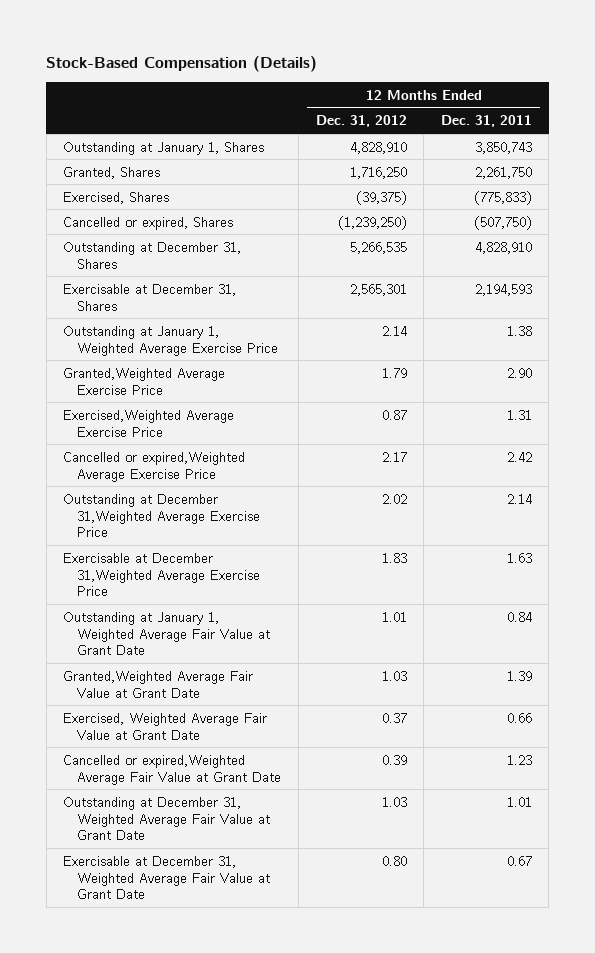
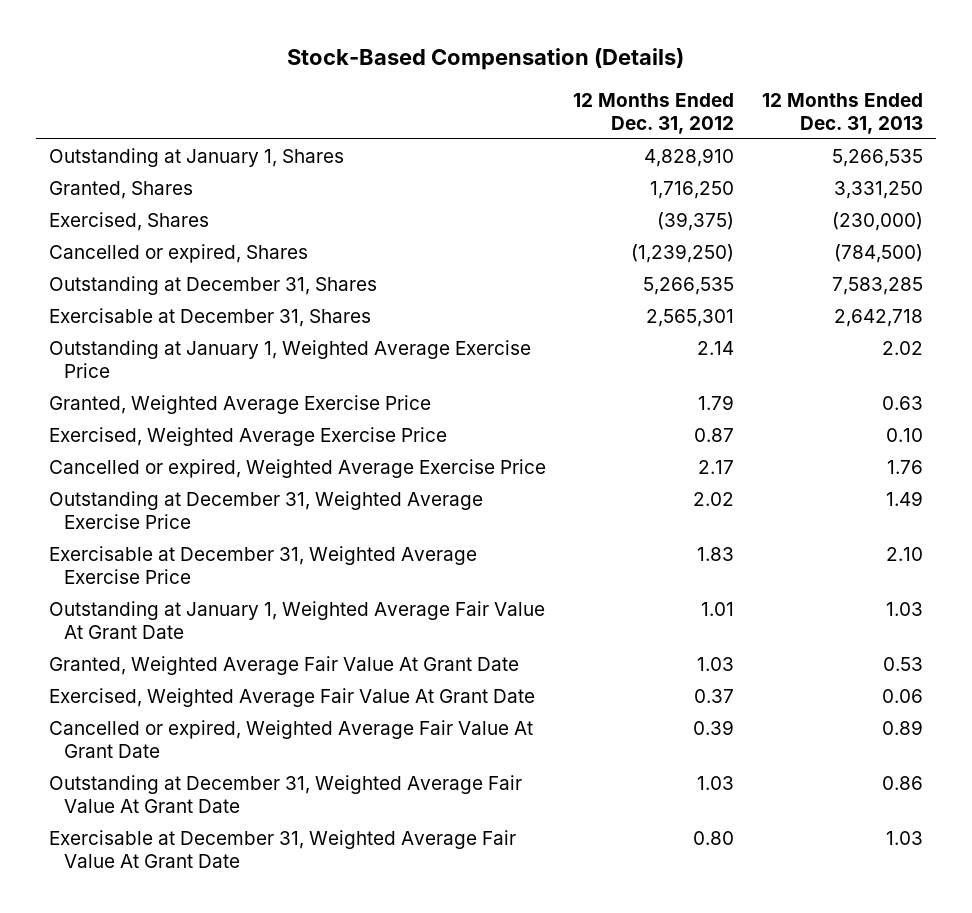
- | 12 Months Ended Dec. 31, 2012 | 12 Months Ended Dec. 31, 2011
+ | 12 Months Ended Dec. 31, 2012 | 12 Months Ended Dec. 31, 2013
- Granted,Weighted Average Exercise Price | 1.79 | 2.90
- Exercised,Weighted Average Exercise Price | 0.87 | 1.31
- Cancelled or expired,Weighted Average Exercise Price | 2.17 | 2.42
- Outstanding at December 31,Weighted Average Exercise Price | 2.02 | 2.14
- Exercisable at December 31,Weighted Average Exercise Price | 1.83 | 1.63
- Outstanding at January 1, Weighted Average Fair Value at Grant Date | 1.01 | 0.84
- Granted,Weighted Average Fair Value at Grant Date | 1.03 | 1.39
- Exercised, Weighted Average Fair Value at Grant Date | 0.37 | 0.66
- Cancelled or expired,Weighted Average Fair Value at Grant Date | 0.39 | 1.23
- Outstanding at December 31, Weighted Average Fair Value at Grant Date | 1.03 | 1.01
- Exercisable at December 31, Weighted Average Fair Value at Grant Date | 0.80 | 0.67
+ Granted, Weighted Average Exercise Price | 1.79 | 0.63
+ Exercised, Weighted Average Exercise Price | 0.87 | 0.10
+ Cancelled or expired, Weighted Average Exercise Price | 2.17 | 1.76
+ Outstanding at December 31, Weighted Average Exercise Price | 2.02 | 1.49
+ Exercisable at December 31, Weighted Average Exercise Price | 1.83 | 2.10
+ Outstanding at January 1, Weighted Average Fair Value At Grant Date | 1.01 | 1.03
+ Granted, Weighted Average Fair Value At Grant Date | 1.03 | 0.53
+ Exercised, Weighted Average Fair Value At Grant Date | 0.37 | 0.06
+ Cancelled or expired, Weighted Average Fair Value At Grant Date | 0.39 | 0.89
+ Outstanding at December 31, Weighted Average Fair Value At Grant Date | 1.03 | 0.86
+ Exercisable at December 31, Weighted Average Fair Value At Grant Date | 0.80 | 1.03

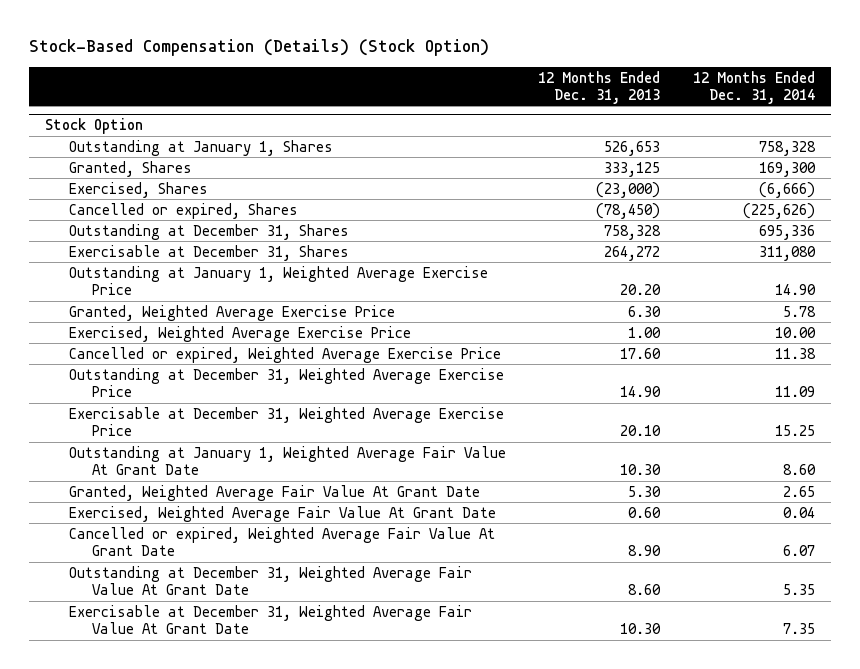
- Stock-Based Compensation (Details)
+ Stock-Based Compensation (Details) (Stock Option)
- | 12 Months Ended Dec. 31, 2012 | 12 Months Ended Dec. 31, 2013
+ | 12 Months Ended Dec. 31, 2013 | 12 Months Ended Dec. 31, 2014
- Outstanding at January 1, Shares | 4,828,910 | 5,266,535
- Granted, Shares | 1,716,250 | 3,331,250
- Exercised, Shares | (39,375) | (230,000)
- Cancelled or expired, Shares | (1,239,250) | (784,500)
- Outstanding at December 31, Shares | 5,266,535 | 7,583,285
- Exercisable at December 31, Shares | 2,565,301 | 2,642,718
- Outstanding at January 1, Weighted Average Exercise Price | 2.14 | 2.02
- Granted, Weighted Average Exercise Price | 1.79 | 0.63
- Exercised, Weighted Average Exercise Price | 0.87 | 0.10
- Cancelled or expired, Weighted Average Exercise Price | 2.17 | 1.76
- Outstanding at December 31, Weighted Average Exercise Price | 2.02 | 1.49
- Exercisable at December 31, Weighted Average Exercise Price | 1.83 | 2.10
- Outstanding at January 1, Weighted Average Fair Value At Grant Date | 1.01 | 1.03
- Granted, Weighted Average Fair Value At Grant Date | 1.03 | 0.53
- Exercised, Weighted Average Fair Value At Grant Date | 0.37 | 0.06
- Cancelled or expired, Weighted Average Fair Value At Grant Date | 0.39 | 0.89
- Outstanding at December 31, Weighted Average Fair Value At Grant Date | 1.03 | 0.86
- Exercisable at December 31, Weighted Average Fair Value At Grant Date | 0.80 | 1.03
+ Stock Option
+ Outstanding at January 1, Shares | 526,653 | 758,328
+ Granted, Shares | 333,125 | 169,300
+ Exercised, Shares | (23,000) | (6,666)
+ Cancelled or expired, Shares | (78,450) | (225,626)
+ Outstanding at December 31, Shares | 758,328 | 695,336
+ Exercisable at December 31, Shares | 264,272 | 311,080
+ Outstanding at January 1, Weighted Average Exercise Price | 20.20 | 14.90
+ Granted, Weighted Average Exercise Price | 6.30 | 5.78
+ Exercised, Weighted Average Exercise Price | 1.00 | 10.00
+ Cancelled or expired, Weighted Average Exercise Price | 17.60 | 11.38
+ Outstanding at December 31, Weighted Average Exercise Price | 14.90 | 11.09
+ Exercisable at December 31, Weighted Average Exercise Price | 20.10 | 15.25
+ Outstanding at January 1, Weighted Average Fair Value At Grant Date | 10.30 | 8.60
+ Granted, Weighted Average Fair Value At Grant Date | 5.30 | 2.65
+ Exercised, Weighted Average Fair Value At Grant Date | 0.60 | 0.04
+ Cancelled or expired, Weighted Average Fair Value At Grant Date | 8.90 | 6.07
+ Outstanding at December 31, Weighted Average Fair Value At Grant Date | 8.60 | 5.35
+ Exercisable at December 31, Weighted Average Fair Value At Grant Date | 10.30 | 7.35

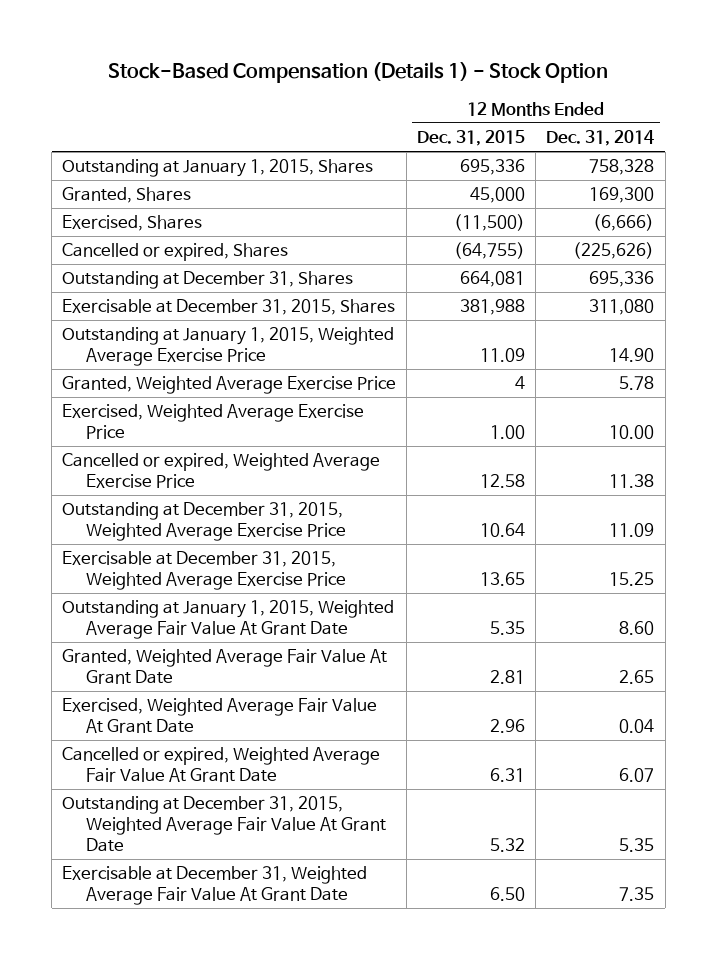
- Stock-Based Compensation (Details) (Stock Option)
+ Stock-Based Compensation (Details 1) - Stock Option
- | 12 Months Ended Dec. 31, 2013 | 12 Months Ended Dec. 31, 2014
+ | 12 Months Ended Dec. 31, 2015 | 12 Months Ended Dec. 31, 2014
- Stock Option
- Outstanding at January 1, Shares | 526,653 | 758,328
+ Outstanding at January 1, 2015, Shares | 695,336 | 758,328
- Exercisable at December 31, Shares | 264,272 | 311,080
- Outstanding at January 1, Weighted Average Exercise Price | 20.20 | 14.90
+ Exercisable at December 31, 2015, Shares | 381,988 | 311,080
+ Outstanding at January 1, 2015, Weighted Average Exercise Price | 11.09 | 14.90
- Outstanding at December 31, Weighted Average Exercise Price | 14.90 | 11.09
- Exercisable at December 31, Weighted Average Exercise Price | 20.10 | 15.25
- Outstanding at January 1, Weighted Average Fair Value At Grant Date | 10.30 | 8.60
+ Outstanding at December 31, 2015, Weighted Average Exercise Price | 10.64 | 11.09
+ Exercisable at December 31, 2015, Weighted Average Exercise Price | 13.65 | 15.25
+ Outstanding at January 1, 2015, Weighted Average Fair Value At Grant Date | 5.35 | 8.60
- Outstanding at December 31, Weighted Average Fair Value At Grant Date | 8.60 | 5.35
+ Outstanding at December 31, 2015, Weighted Average Fair Value At Grant Date | 5.32 | 5.35

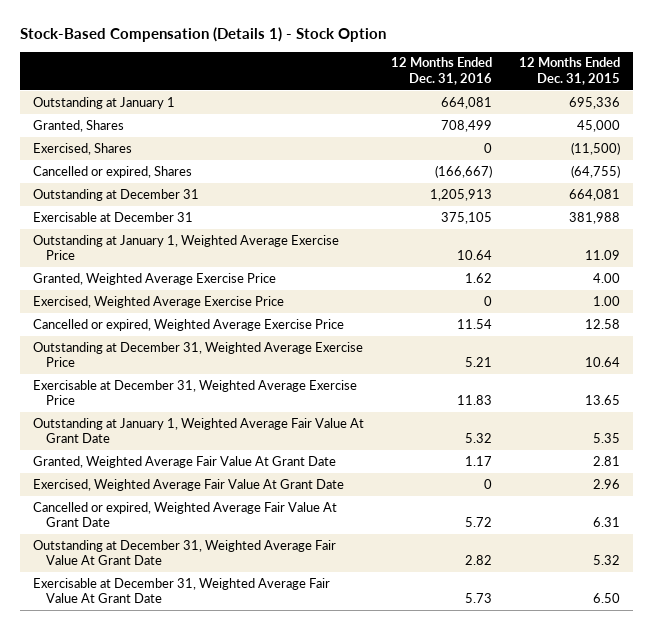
- | 12 Months Ended Dec. 31, 2015 | 12 Months Ended Dec. 31, 2014
+ | 12 Months Ended Dec. 31, 2016 | 12 Months Ended Dec. 31, 2015
- Outstanding at January 1, 2015, Shares | 695,336 | 758,328
+ Outstanding at January 1 | 664,081 | 695,336
- Outstanding at December 31, Shares | 664,081 | 695,336
- Exercisable at December 31, 2015, Shares | 381,988 | 311,080
- Outstanding at January 1, 2015, Weighted Average Exercise Price | 11.09 | 14.90
- Granted, Weighted Average Exercise Price | 4 | 5.78
+ Outstanding at December 31 | 1,205,913 | 664,081
+ Exercisable at December 31 | 375,105 | 381,988
+ Outstanding at January 1, Weighted Average Exercise Price | 10.64 | 11.09
+ Granted, Weighted Average Exercise Price | 1.62 | 4.00
- Outstanding at December 31, 2015, Weighted Average Exercise Price | 10.64 | 11.09
- Exercisable at December 31, 2015, Weighted Average Exercise Price | 13.65 | 15.25
- Outstanding at January 1, 2015, Weighted Average Fair Value At Grant Date | 5.35 | 8.60
+ Outstanding at December 31, Weighted Average Exercise Price | 5.21 | 10.64
+ Exercisable at December 31, Weighted Average Exercise Price | 11.83 | 13.65
+ Outstanding at January 1, Weighted Average Fair Value At Grant Date | 5.32 | 5.35
- Outstanding at December 31, 2015, Weighted Average Fair Value At Grant Date | 5.32 | 5.35
+ Outstanding at December 31, Weighted Average Fair Value At Grant Date | 2.82 | 5.32

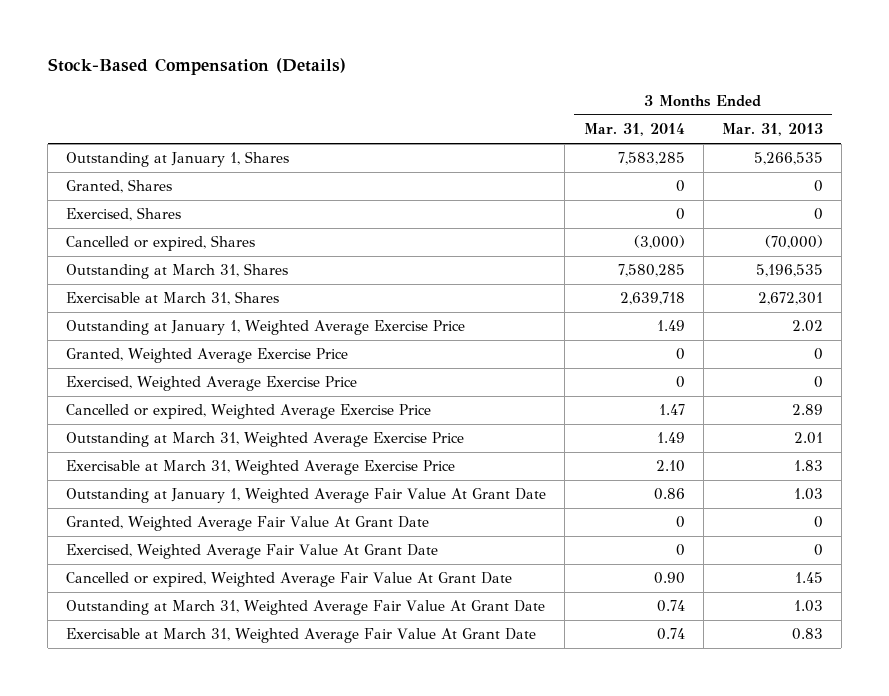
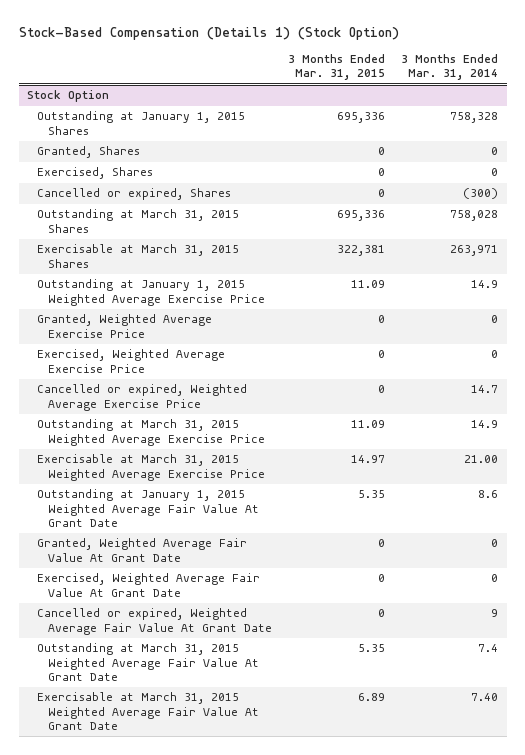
- Stock-Based Compensation (Details)
+ Stock-Based Compensation (Details 1) (Stock Option)
- | 3 Months Ended Mar. 31, 2014 | 3 Months Ended Mar. 31, 2013
+ | 3 Months Ended Mar. 31, 2015 | 3 Months Ended Mar. 31, 2014
- Outstanding at January 1, Shares | 7,583,285 | 5,266,535
+ Stock Option
+ Outstanding at January 1, 2015 Shares | 695,336 | 758,328
- Cancelled or expired, Shares | (3,000) | (70,000)
- Outstanding at March 31, Shares | 7,580,285 | 5,196,535
- Exercisable at March 31, Shares | 2,639,718 | 2,672,301
- Outstanding at January 1, Weighted Average Exercise Price | 1.49 | 2.02
+ Cancelled or expired, Shares | 0 | (300)
+ Outstanding at March 31, 2015 Shares | 695,336 | 758,028
+ Exercisable at March 31, 2015 Shares | 322,381 | 263,971
+ Outstanding at January 1, 2015 Weighted Average Exercise Price | 11.09 | 14.9
- Cancelled or expired, Weighted Average Exercise Price | 1.47 | 2.89
- Outstanding at March 31, Weighted Average Exercise Price | 1.49 | 2.01
- Exercisable at March 31, Weighted Average Exercise Price | 2.10 | 1.83
- Outstanding at January 1, Weighted Average Fair Value At Grant Date | 0.86 | 1.03
+ Cancelled or expired, Weighted Average Exercise Price | 0 | 14.7
+ Outstanding at March 31, 2015 Weighted Average Exercise Price | 11.09 | 14.9
+ Exercisable at March 31, 2015 Weighted Average Exercise Price | 14.97 | 21.00
+ Outstanding at January 1, 2015 Weighted Average Fair Value At Grant Date | 5.35 | 8.6
- Cancelled or expired, Weighted Average Fair Value At Grant Date | 0.90 | 1.45
- Outstanding at March 31, Weighted Average Fair Value At Grant Date | 0.74 | 1.03
- Exercisable at March 31, Weighted Average Fair Value At Grant Date | 0.74 | 0.83
+ Cancelled or expired, Weighted Average Fair Value At Grant Date | 0 | 9
+ Outstanding at March 31, 2015 Weighted Average Fair Value At Grant Date | 5.35 | 7.4
+ Exercisable at March 31, 2015 Weighted Average Fair Value At Grant Date | 6.89 | 7.40

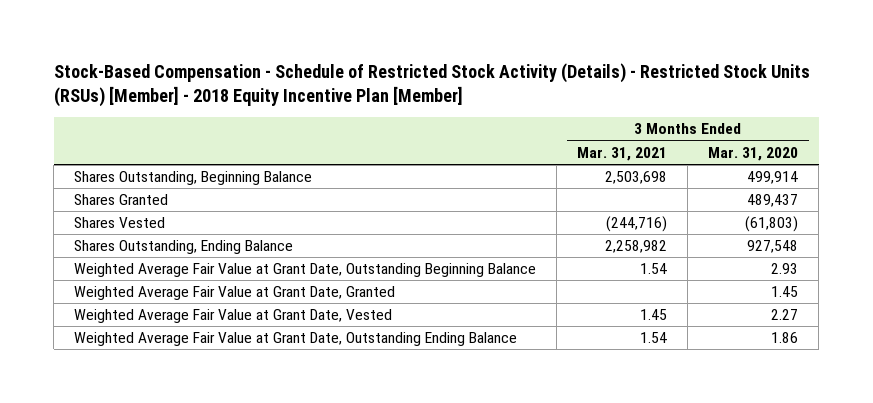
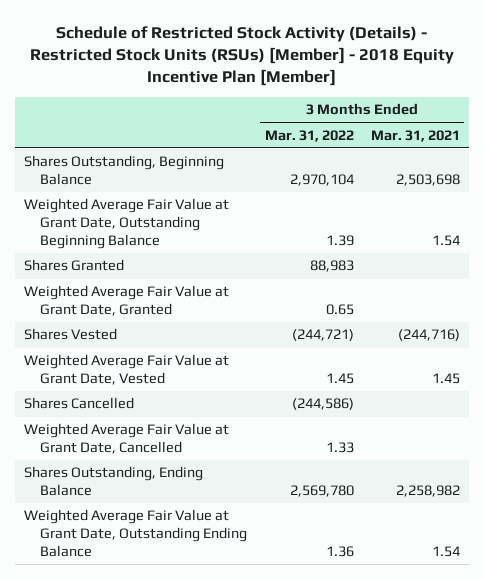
- Stock-Based Compensation - Schedule of Restricted Stock Activity (Details) - Restricted Stock Units (RSUs) [Member] - 2018 Equity Incentive Plan [Member]
+ Schedule of Restricted Stock Activity (Details) - Restricted Stock Units (RSUs) [Member] - 2018 Equity Incentive Plan [Member]
- | 3 Months Ended Mar. 31, 2021 | 3 Months Ended Mar. 31, 2020
+ | 3 Months Ended Mar. 31, 2022 | 3 Months Ended Mar. 31, 2021
moved down: Shares Granted | 88,983 |
moved down: Shares Vested | (244,721) | (244,716)
+ Shares Cancelled | (244,586) |
+ Weighted Average Fair Value at Grant Date, Cancelled | 1.33 |
moved down: Shares Outstanding, Ending Balance | 2,569,780 | 2,258,982

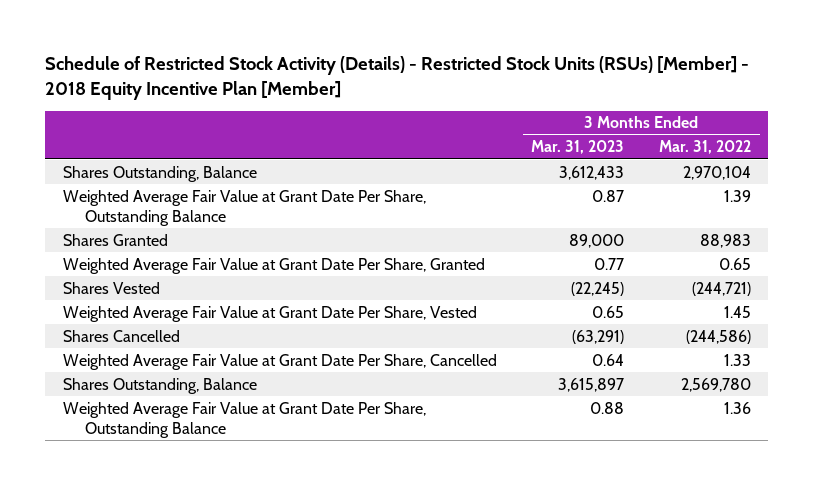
- | 3 Months Ended Mar. 31, 2022 | 3 Months Ended Mar. 31, 2021
+ | 3 Months Ended Mar. 31, 2023 | 3 Months Ended Mar. 31, 2022
- Shares Outstanding, Beginning Balance | 2,970,104 | 2,503,698
- Weighted Average Fair Value at Grant Date, Outstanding Beginning Balance | 1.39 | 1.54
+ Shares Outstanding, Balance | 3,612,433 | 2,970,104
+ Weighted Average Fair Value at Grant Date Per Share, Outstanding Balance | 0.87 | 1.39
- Weighted Average Fair Value at Grant Date, Granted | 0.65 |
+ Weighted Average Fair Value at Grant Date Per Share, Granted | 0.77 | 0.65
- Weighted Average Fair Value at Grant Date, Vested | 1.45 | 1.45
+ Weighted Average Fair Value at Grant Date Per Share, Vested | 0.65 | 1.45
- Weighted Average Fair Value at Grant Date, Cancelled | 1.33 |
- Shares Outstanding, Ending Balance | 2,569,780 | 2,258,982
- Weighted Average Fair Value at Grant Date, Outstanding Ending Balance | 1.36 | 1.54
+ Weighted Average Fair Value at Grant Date Per Share, Cancelled | 0.64 | 1.33
+ Shares Outstanding, Balance | 3,615,897 | 2,569,780
+ Weighted Average Fair Value at Grant Date Per Share, Outstanding Balance | 0.88 | 1.36

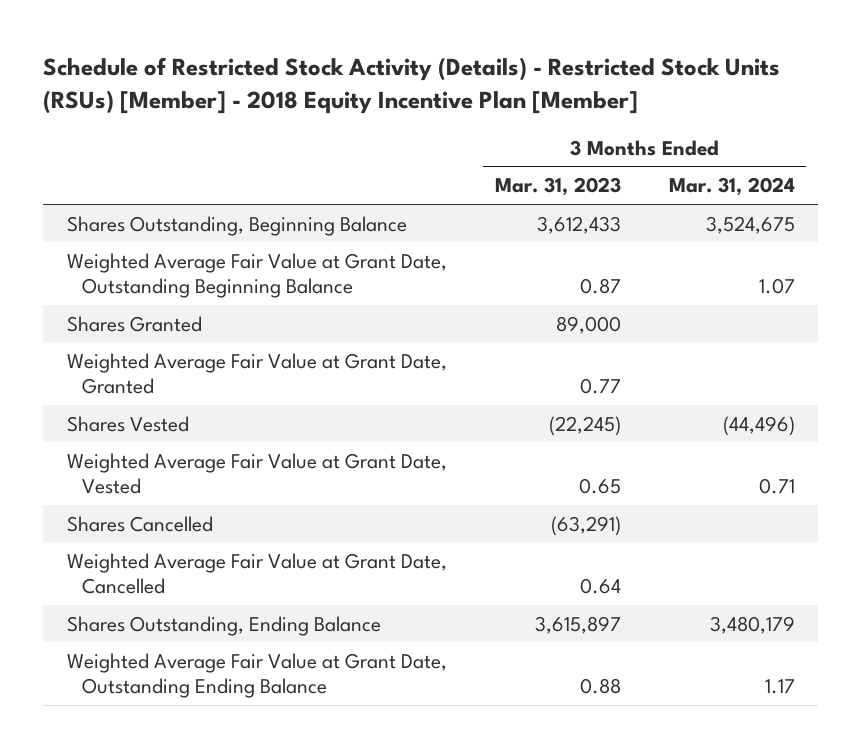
- | 3 Months Ended Mar. 31, 2023 | 3 Months Ended Mar. 31, 2022
+ | 3 Months Ended Mar. 31, 2023 | 3 Months Ended Mar. 31, 2024
- Shares Outstanding, Balance | 3,612,433 | 2,970,104
- Weighted Average Fair Value at Grant Date Per Share, Outstanding Balance | 0.87 | 1.39
+ Shares Outstanding, Beginning Balance | 3,612,433 | 3,524,675
+ Weighted Average Fair Value at Grant Date, Outstanding Beginning Balance | 0.87 | 1.07
- Weighted Average Fair Value at Grant Date Per Share, Granted | 0.77 | 0.65
+ Weighted Average Fair Value at Grant Date, Granted | 0.77 |
- Weighted Average Fair Value at Grant Date Per Share, Vested | 0.65 | 1.45
+ Weighted Average Fair Value at Grant Date, Vested | 0.65 | 0.71
- Weighted Average Fair Value at Grant Date Per Share, Cancelled | 0.64 | 1.33
- Shares Outstanding, Balance | 3,615,897 | 2,569,780
- Weighted Average Fair Value at Grant Date Per Share, Outstanding Balance | 0.88 | 1.36
+ Weighted Average Fair Value at Grant Date, Cancelled | 0.64 |
+ Shares Outstanding, Ending Balance | 3,615,897 | 3,480,179
+ Weighted Average Fair Value at Grant Date, Outstanding Ending Balance | 0.88 | 1.17

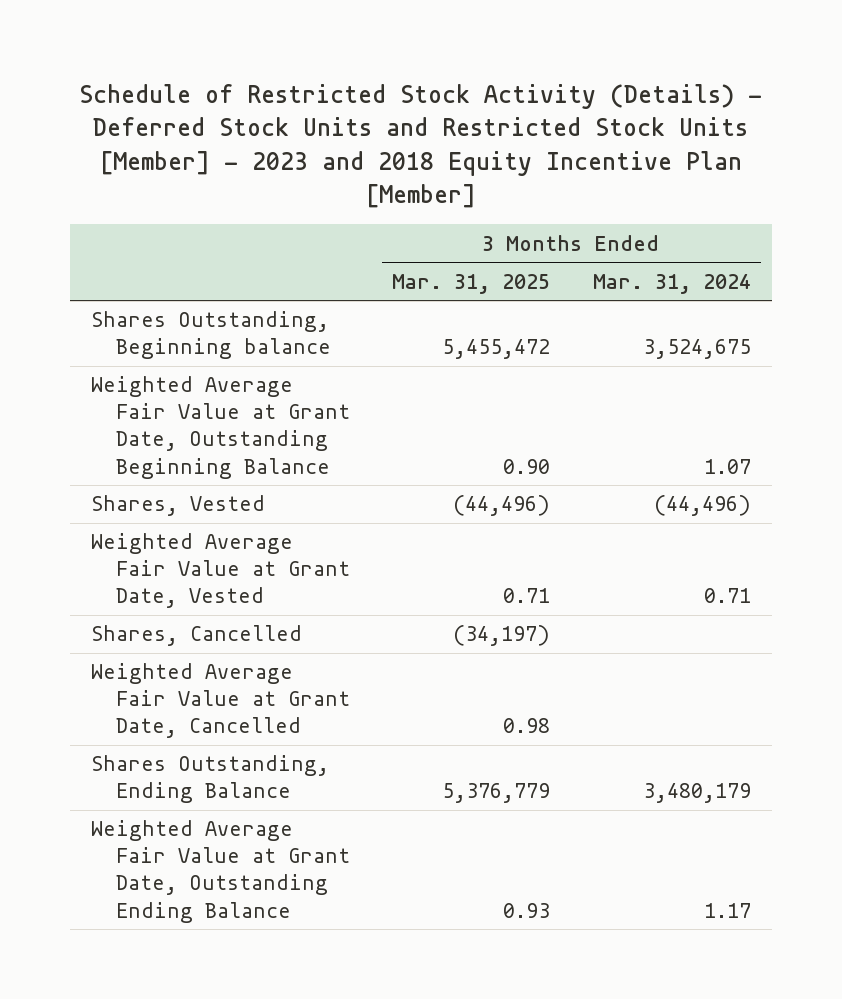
- Schedule of Restricted Stock Activity (Details) - Restricted Stock Units (RSUs) [Member] - 2018 Equity Incentive Plan [Member]
+ Schedule of Restricted Stock Activity (Details) - Deferred Stock Units and Restricted Stock Units [Member] - 2023 and 2018 Equity Incentive Plan [Member]
- | 3 Months Ended Mar. 31, 2023 | 3 Months Ended Mar. 31, 2024
+ | 3 Months Ended Mar. 31, 2025 | 3 Months Ended Mar. 31, 2024
- Shares Outstanding, Beginning Balance | 3,612,433 | 3,524,675
+ Shares Outstanding, Beginning balance | 5,455,472 | 3,524,675
- Shares Granted | 89,000 |
- Weighted Average Fair Value at Grant Date, Granted | 0.77 |
- Shares Vested | (22,245) | (44,496)
+ Shares, Vested | (44,496) | (44,496)
- Shares Cancelled | (63,291) |
+ Shares, Cancelled | (34,197) |

